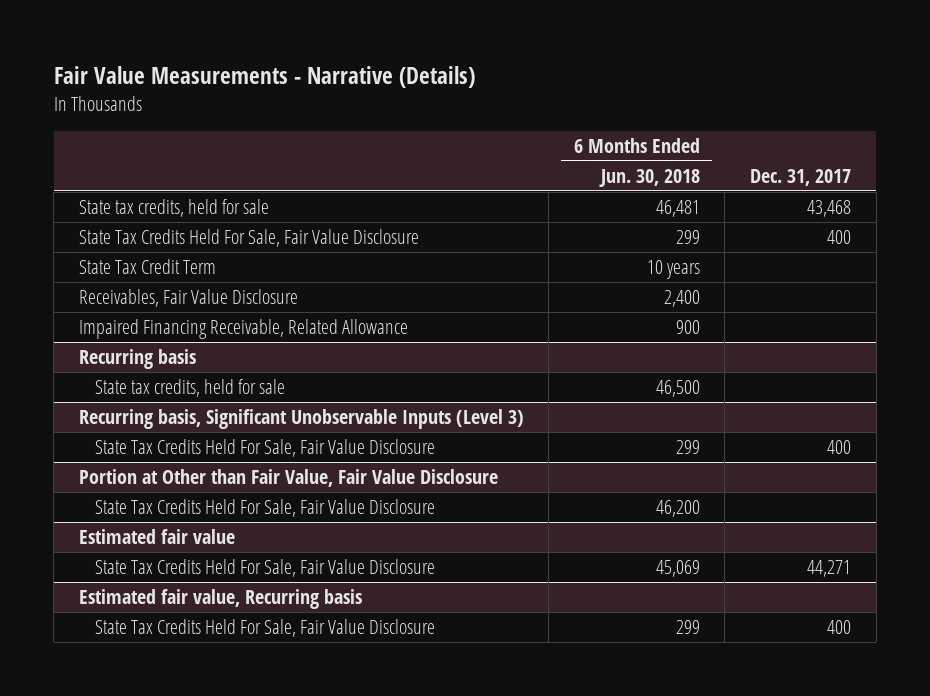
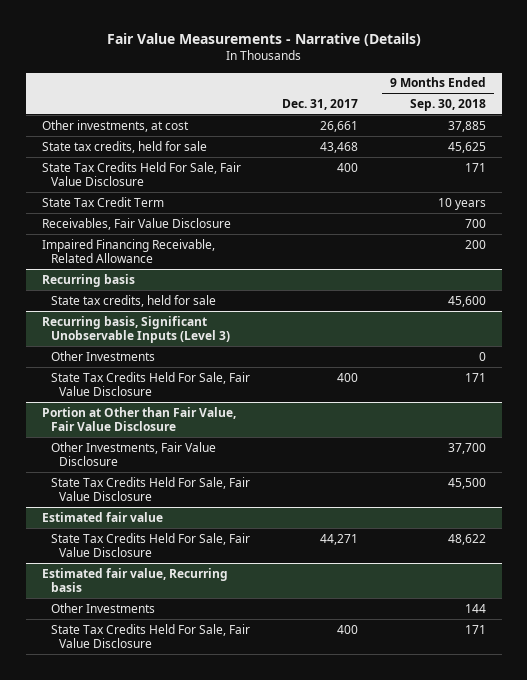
- | 6 Months Ended Jun. 30, 2018 | Dec. 31, 2017
+ | Dec. 31, 2017 | 9 Months Ended Sep. 30, 2018
+ Other investments, at cost | 26,661 | 37,885
@ Recurring basis, Significant Unobservable Inputs (Level 3)
+ Other Investments | | 0
@ Portion at Other than Fair Value, Fair Value Disclosure
+ Other Investments, Fair Value Disclosure | | 37,700
@ Estimated fair value, Recurring basis
+ Other Investments | | 144

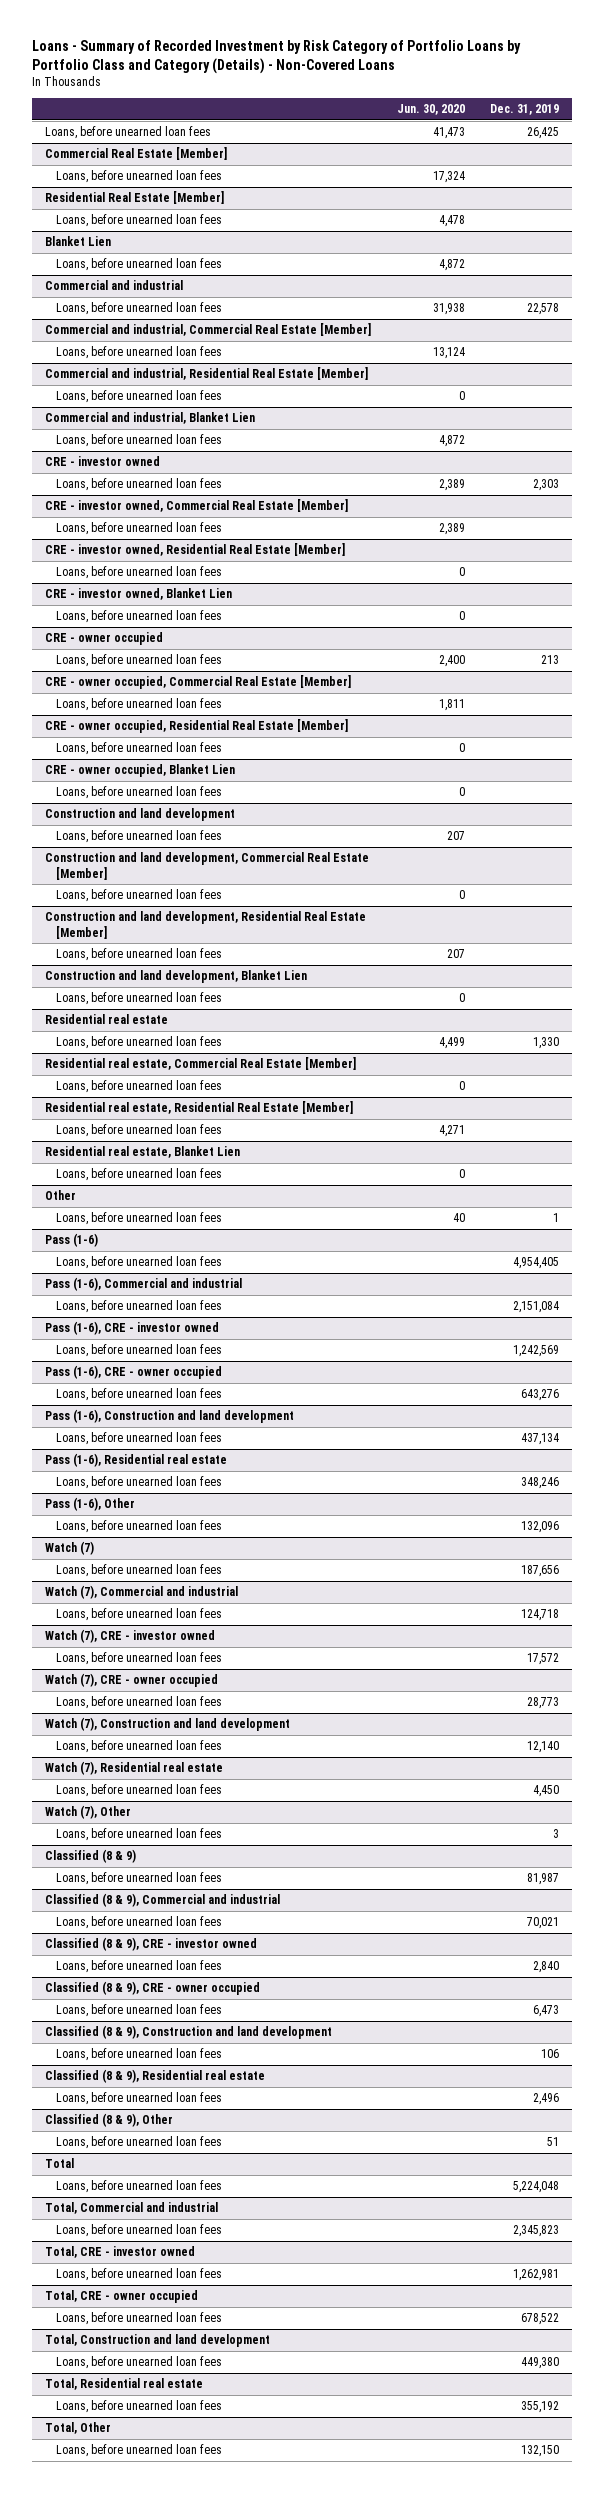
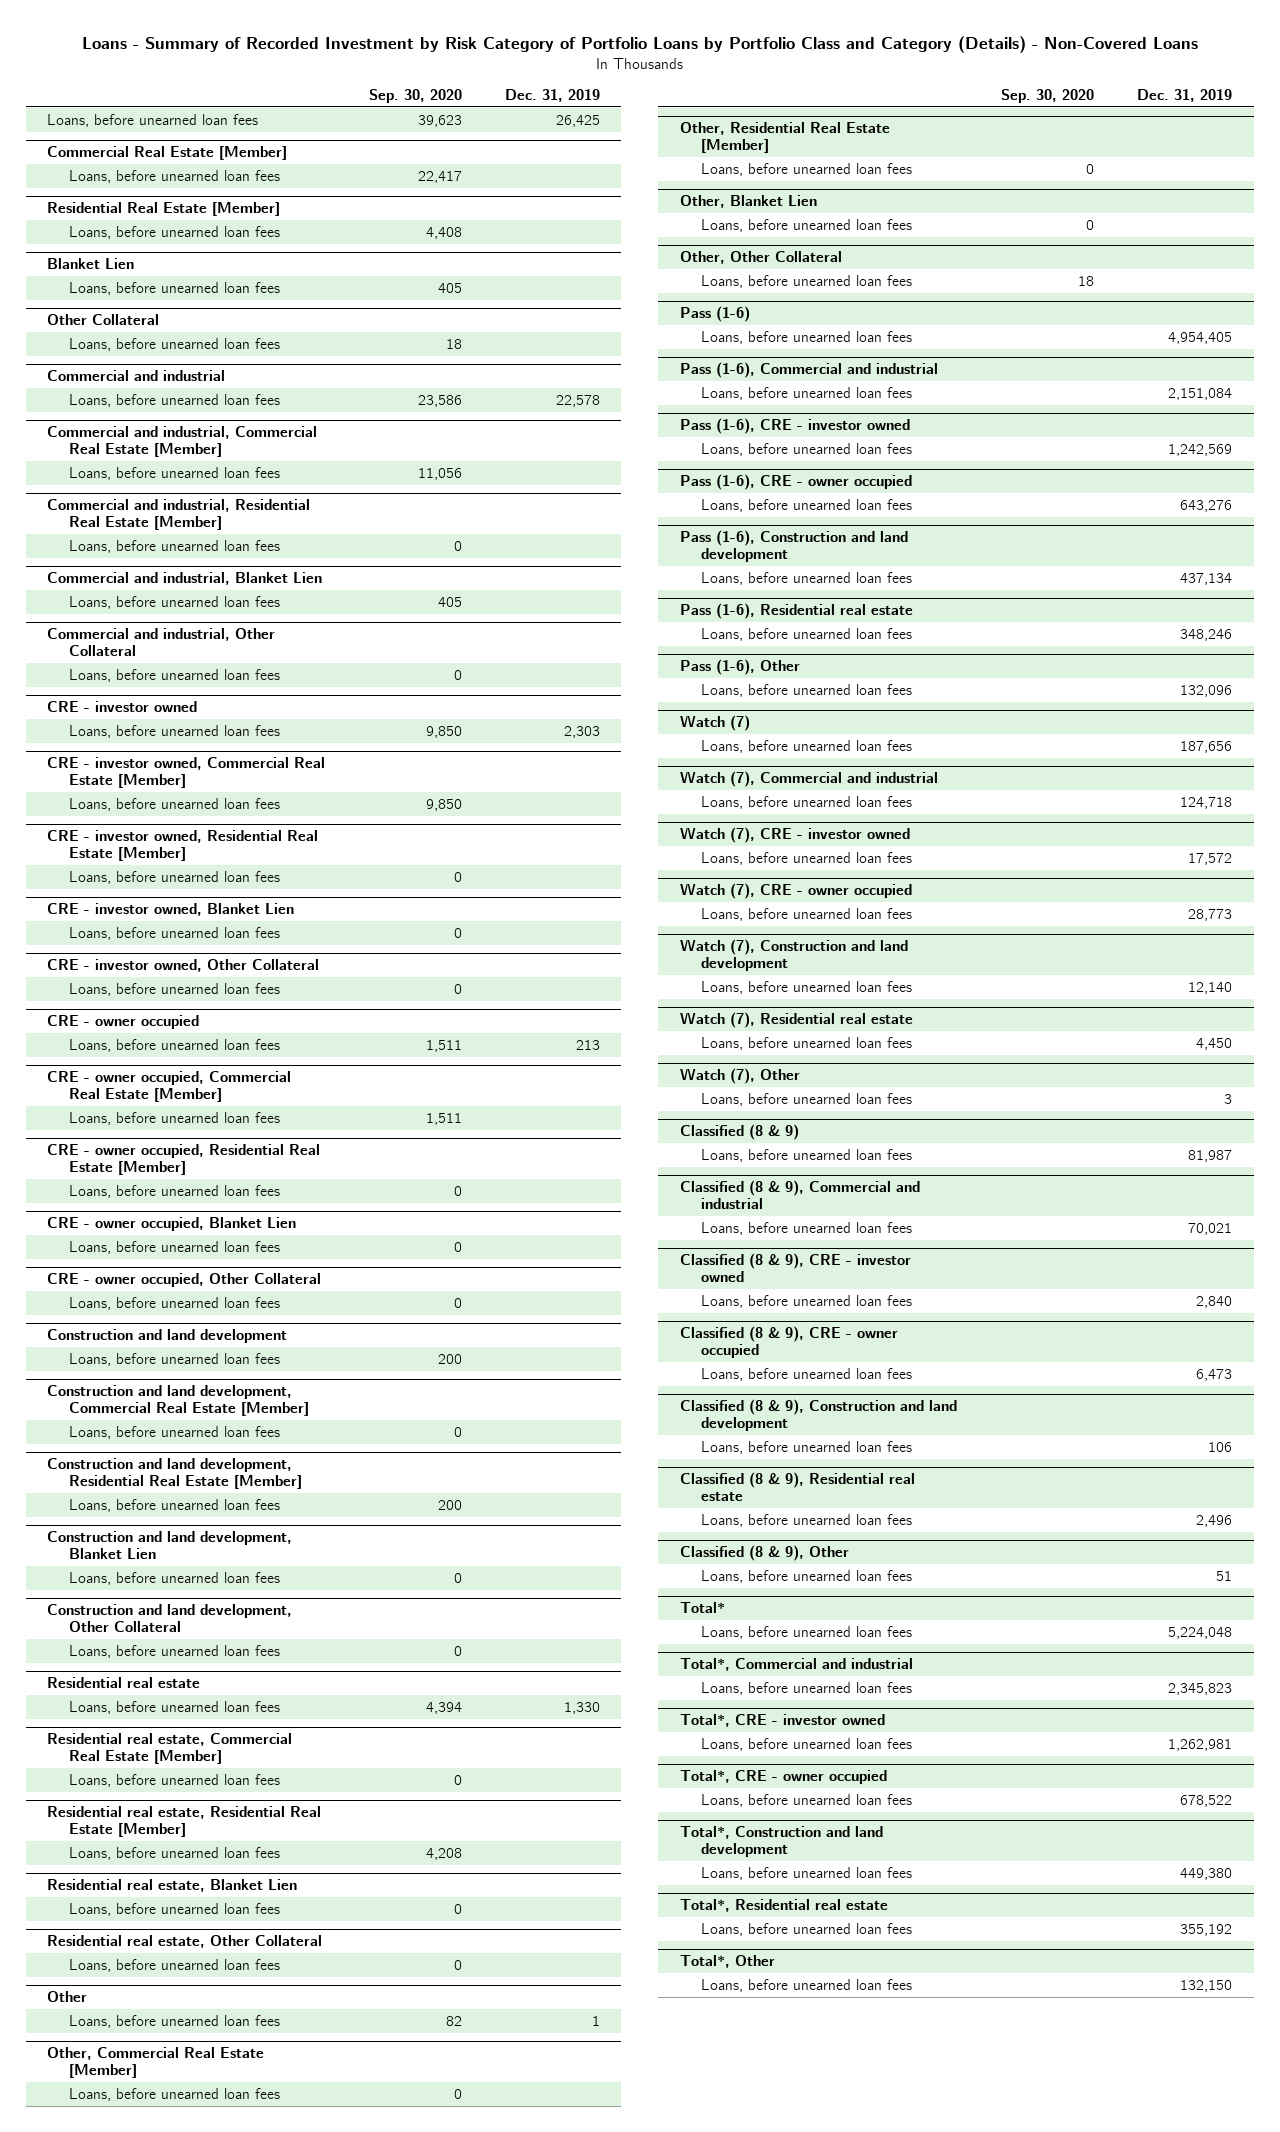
- | Jun. 30, 2020 | Dec. 31, 2019
+ | Sep. 30, 2020 | Dec. 31, 2019
+ Other Collateral
+ Loans, before unearned loan fees | 18 |
+ Commercial and industrial, Other Collateral
+ Loans, before unearned loan fees | 0 |
+ CRE - investor owned, Other Collateral
+ Loans, before unearned loan fees | 0 |
+ CRE - owner occupied, Other Collateral
+ Loans, before unearned loan fees | 0 |
+ Construction and land development, Other Collateral
+ Loans, before unearned loan fees | 0 |
+ Residential real estate, Other Collateral
+ Loans, before unearned loan fees | 0 |
+ Other, Commercial Real Estate [Member]
+ Loans, before unearned loan fees | 0 |
+ Other, Residential Real Estate [Member]
+ Loans, before unearned loan fees | 0 |
+ Other, Blanket Lien
+ Loans, before unearned loan fees | 0 |
+ Other, Other Collateral
+ Loans, before unearned loan fees | 18 |
- Total
+ Total*
- Total, Commercial and industrial
+ Total*, Commercial and industrial
- Total, CRE - investor owned
+ Total*, CRE - investor owned
- Total, CRE - owner occupied
+ Total*, CRE - owner occupied
- Total, Construction and land development
+ Total*, Construction and land development
- Total, Residential real estate
+ Total*, Residential real estate
- Total, Other
+ Total*, Other

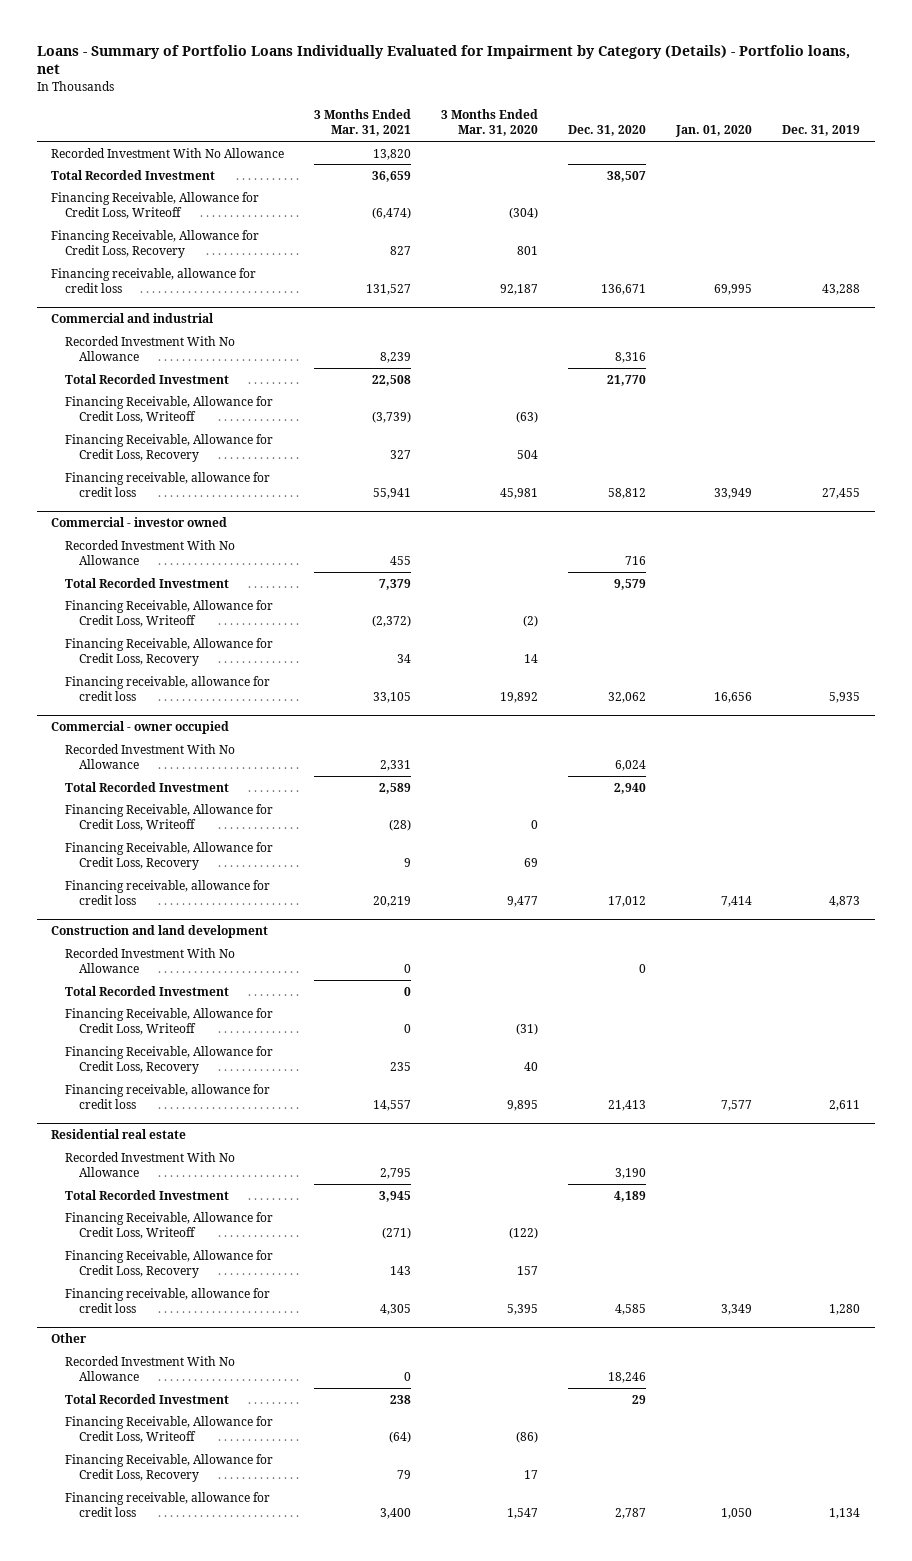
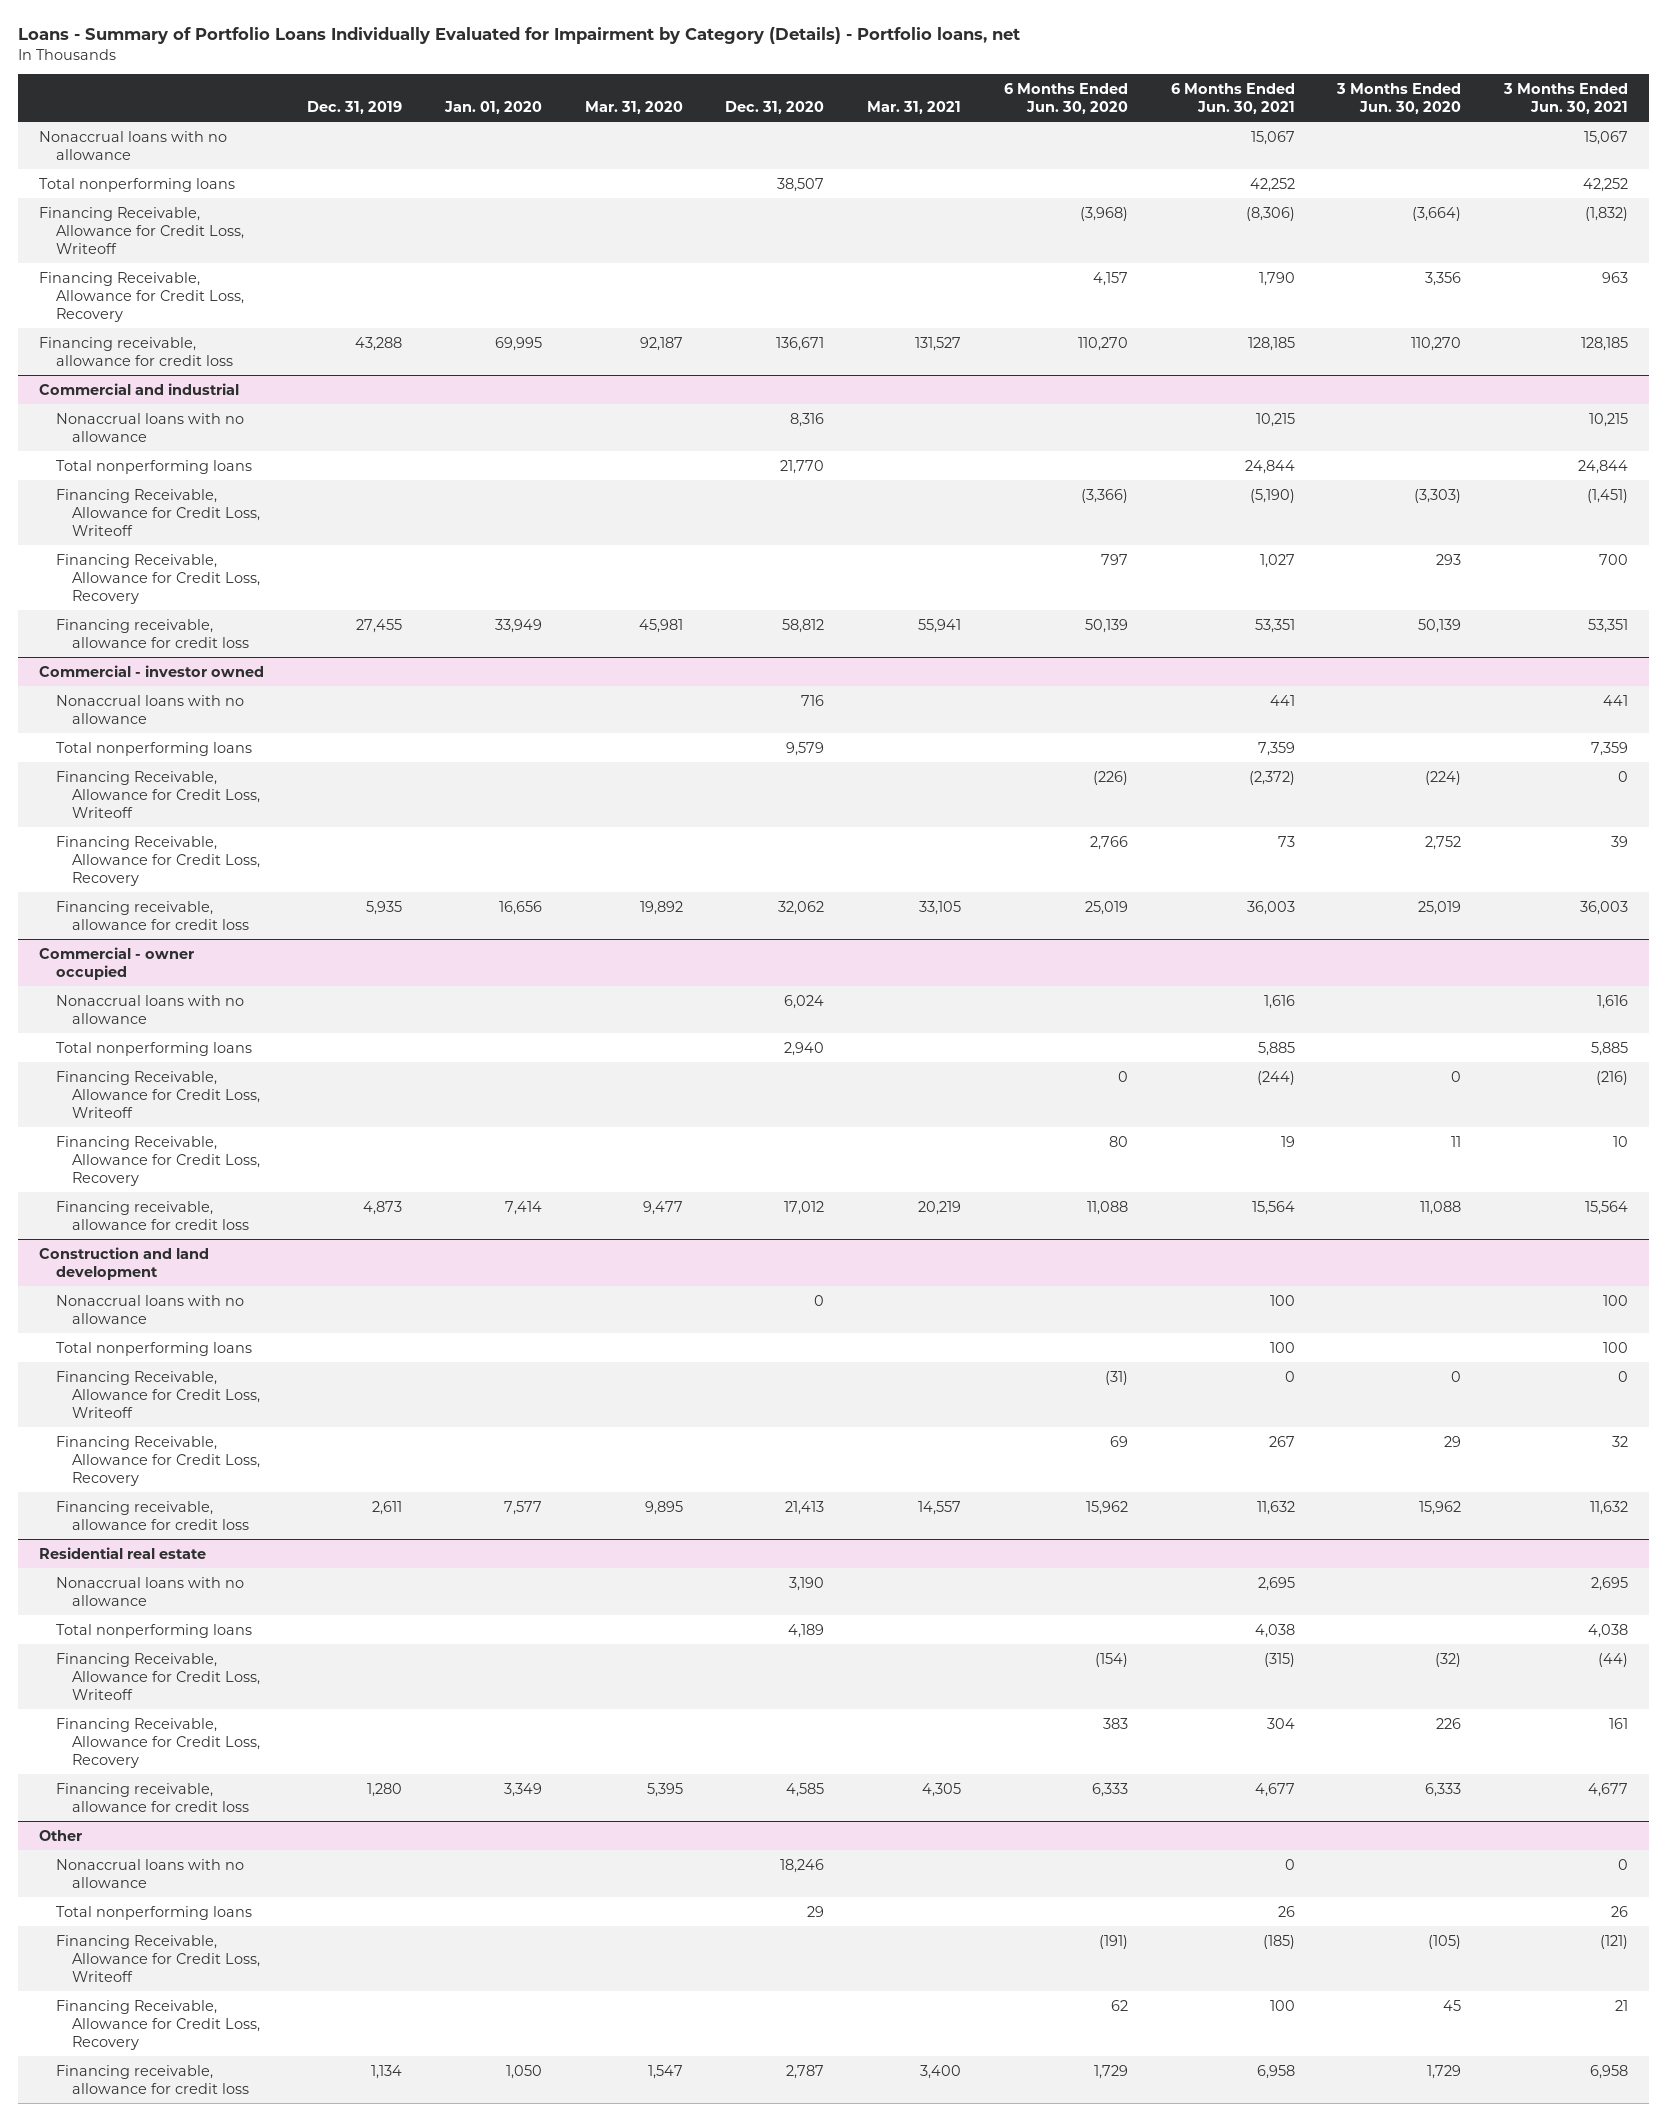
- | 3 Months Ended Mar. 31, 2021 | 3 Months Ended Mar. 31, 2020 | Dec. 31, 2020 | Jan. 01, 2020 | Dec. 31, 2019
+ | Dec. 31, 2019 | Jan. 01, 2020 | Mar. 31, 2020 | Dec. 31, 2020 | Mar. 31, 2021 | 6 Months Ended Jun. 30, 2020 | 6 Months Ended Jun. 30, 2021 | 3 Months Ended Jun. 30, 2020 | 3 Months Ended Jun. 30, 2021
- Recorded Investment With No Allowance | 13,820 | | | |
- Total Recorded Investment | 36,659 | | 38,507 | |
+ Nonaccrual loans with no allowance | | | | | | | 15,067 | | 15,067
+ Total nonperforming loans | | | | 38,507 | | | 42,252 | | 42,252
@ Commercial and industrial
- Recorded Investment With No Allowance | 8,239 | | 8,316 | |
- Total Recorded Investment | 22,508 | | 21,770 | |
+ Nonaccrual loans with no allowance | | | | 8,316 | | | 10,215 | | 10,215
+ Total nonperforming loans | | | | 21,770 | | | 24,844 | | 24,844
@ Commercial - investor owned
- Recorded Investment With No Allowance | 455 | | 716 | |
- Total Recorded Investment | 7,379 | | 9,579 | |
+ Nonaccrual loans with no allowance | | | | 716 | | | 441 | | 441
+ Total nonperforming loans | | | | 9,579 | | | 7,359 | | 7,359
@ Commercial - owner occupied
- Recorded Investment With No Allowance | 2,331 | | 6,024 | |
- Total Recorded Investment | 2,589 | | 2,940 | |
+ Nonaccrual loans with no allowance | | | | 6,024 | | | 1,616 | | 1,616
+ Total nonperforming loans | | | | 2,940 | | | 5,885 | | 5,885
@ Construction and land development
- Recorded Investment With No Allowance | 0 | | 0 | |
- Total Recorded Investment | 0 | | | |
+ Nonaccrual loans with no allowance | | | | 0 | | | 100 | | 100
+ Total nonperforming loans | | | | | | | 100 | | 100
@ Residential real estate
- Recorded Investment With No Allowance | 2,795 | | 3,190 | |
- Total Recorded Investment | 3,945 | | 4,189 | |
+ Nonaccrual loans with no allowance | | | | 3,190 | | | 2,695 | | 2,695
+ Total nonperforming loans | | | | 4,189 | | | 4,038 | | 4,038
@ Other
- Recorded Investment With No Allowance | 0 | | 18,246 | |
- Total Recorded Investment | 238 | | 29 | |
+ Nonaccrual loans with no allowance | | | | 18,246 | | | 0 | | 0
+ Total nonperforming loans | | | | 29 | | | 26 | | 26

